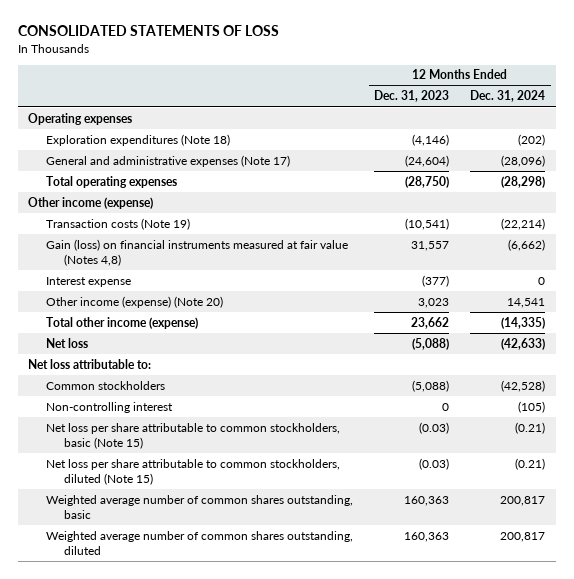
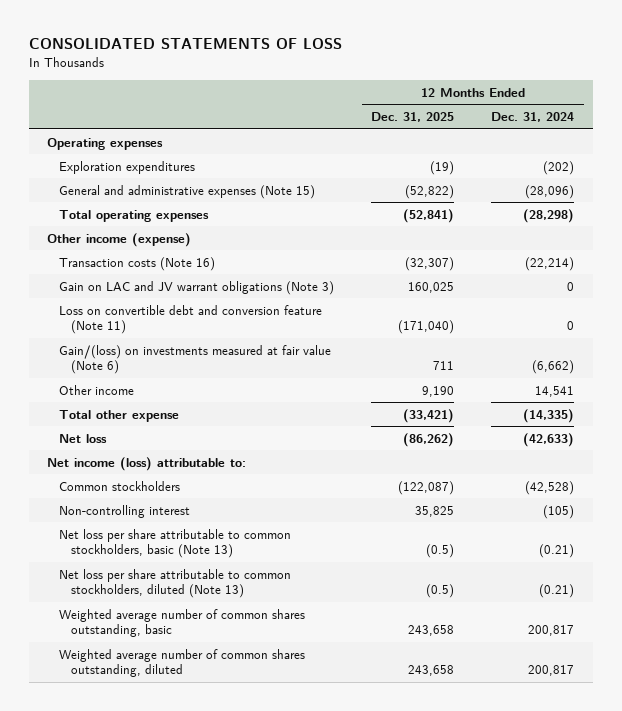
- | 12 Months Ended Dec. 31, 2023 | 12 Months Ended Dec. 31, 2024
+ | 12 Months Ended Dec. 31, 2025 | 12 Months Ended Dec. 31, 2024
- Exploration expenditures (Note 18) | (4,146) | (202)
- General and administrative expenses (Note 17) | (24,604) | (28,096)
+ Exploration expenditures | (19) | (202)
+ General and administrative expenses (Note 15) | (52,822) | (28,096)
- Transaction costs (Note 19) | (10,541) | (22,214)
- Gain (loss) on financial instruments measured at fair value (Notes 4,8) | 31,557 | (6,662)
- Interest expense | (377) | 0
- Other income (expense) (Note 20) | 3,023 | 14,541
- Total other income (expense) | 23,662 | (14,335)
+ Transaction costs (Note 16) | (32,307) | (22,214)
+ Gain on LAC and JV warrant obligations (Note 3) | 160,025 | 0
+ Loss on convertible debt and conversion feature (Note 11) | (171,040) | 0
+ Gain/(loss) on investments measured at fair value (Note 6) | 711 | (6,662)
+ Other income | 9,190 | 14,541
+ Total other expense | (33,421) | (14,335)
- Net loss attributable to:
+ Net income (loss) attributable to:
- Net loss per share attributable to common stockholders, basic (Note 15) | (0.03) | (0.21)
- Net loss per share attributable to common stockholders, diluted (Note 15) | (0.03) | (0.21)
+ Net loss per share attributable to common stockholders, basic (Note 13) | (0.5) | (0.21)
+ Net loss per share attributable to common stockholders, diluted (Note 13) | (0.5) | (0.21)

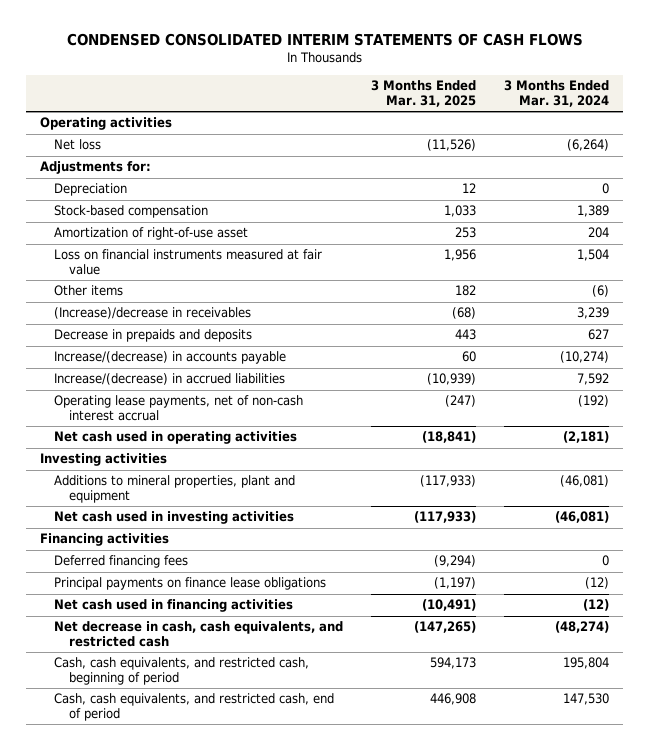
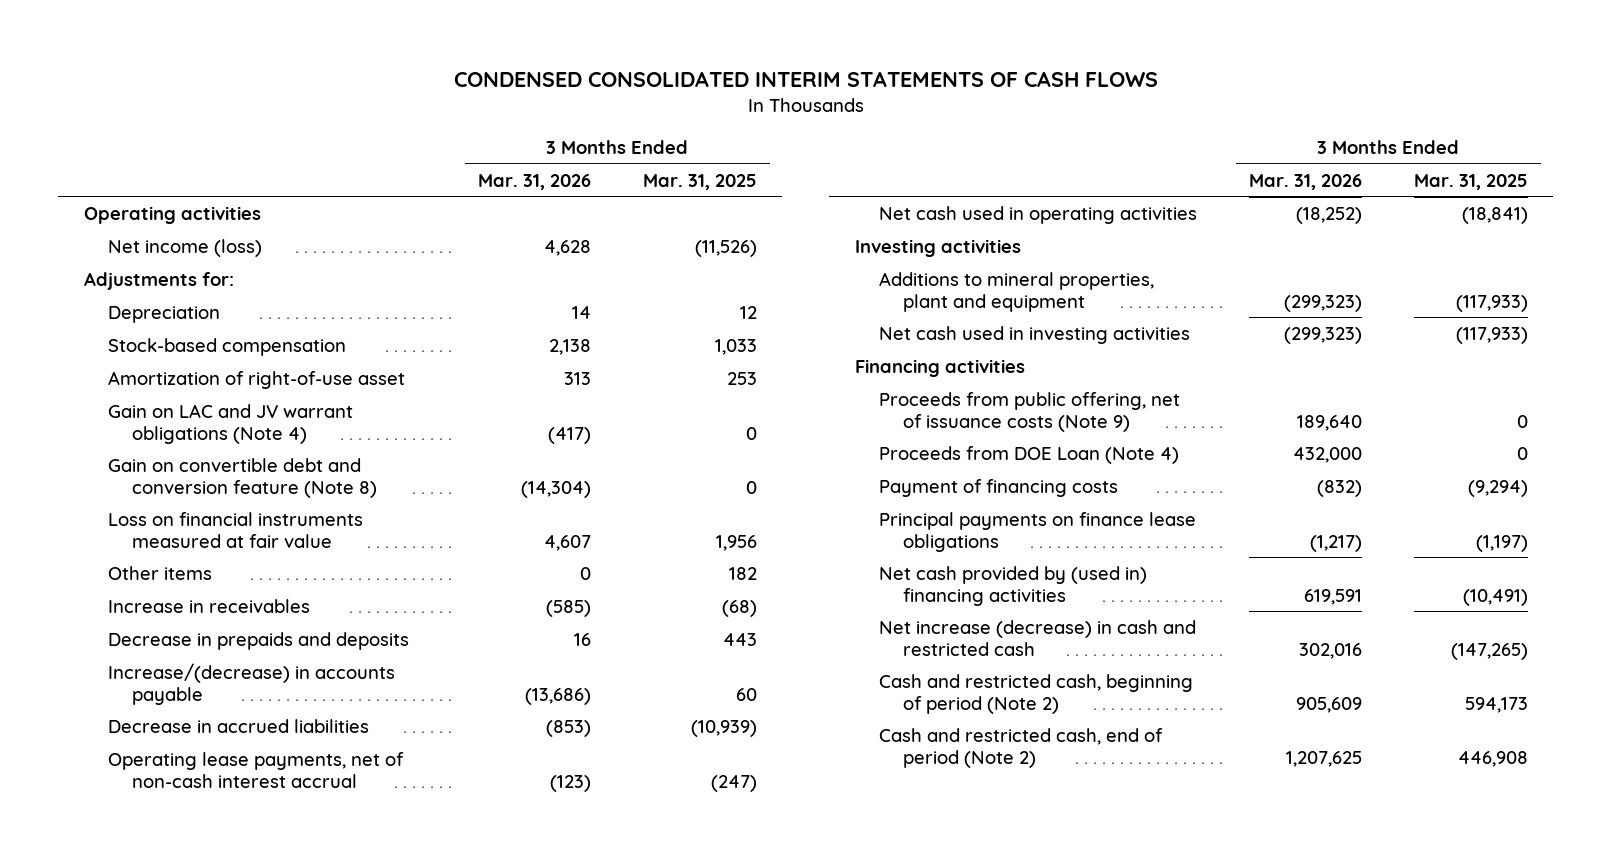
- | 3 Months Ended Mar. 31, 2025 | 3 Months Ended Mar. 31, 2024
+ | 3 Months Ended Mar. 31, 2026 | 3 Months Ended Mar. 31, 2025
- Net loss | (11,526) | (6,264)
+ Net income (loss) | 4,628 | (11,526)
+ Gain on LAC and JV warrant obligations (Note 4) | (417) | 0
+ Gain on convertible debt and conversion feature (Note 8) | (14,304) | 0
- (Increase)/decrease in receivables | (68) | 3,239
+ Increase in receivables | (585) | (68)
- Increase/(decrease) in accrued liabilities | (10,939) | 7,592
+ Decrease in accrued liabilities | (853) | (10,939)
- Deferred financing fees | (9,294) | 0
+ Proceeds from public offering, net of issuance costs (Note 9) | 189,640 | 0
+ Proceeds from DOE Loan (Note 4) | 432,000 | 0
+ Payment of financing costs | (832) | (9,294)
- Net cash used in financing activities | (10,491) | (12)
- Net decrease in cash, cash equivalents, and restricted cash | (147,265) | (48,274)
- Cash, cash equivalents, and restricted cash, beginning of period | 594,173 | 195,804
- Cash, cash equivalents, and restricted cash, end of period | 446,908 | 147,530
+ Net cash provided by (used in) financing activities | 619,591 | (10,491)
+ Net increase (decrease) in cash and restricted cash | 302,016 | (147,265)
+ Cash and restricted cash, beginning of period (Note 2) | 905,609 | 594,173
+ Cash and restricted cash, end of period (Note 2) | 1,207,625 | 446,908

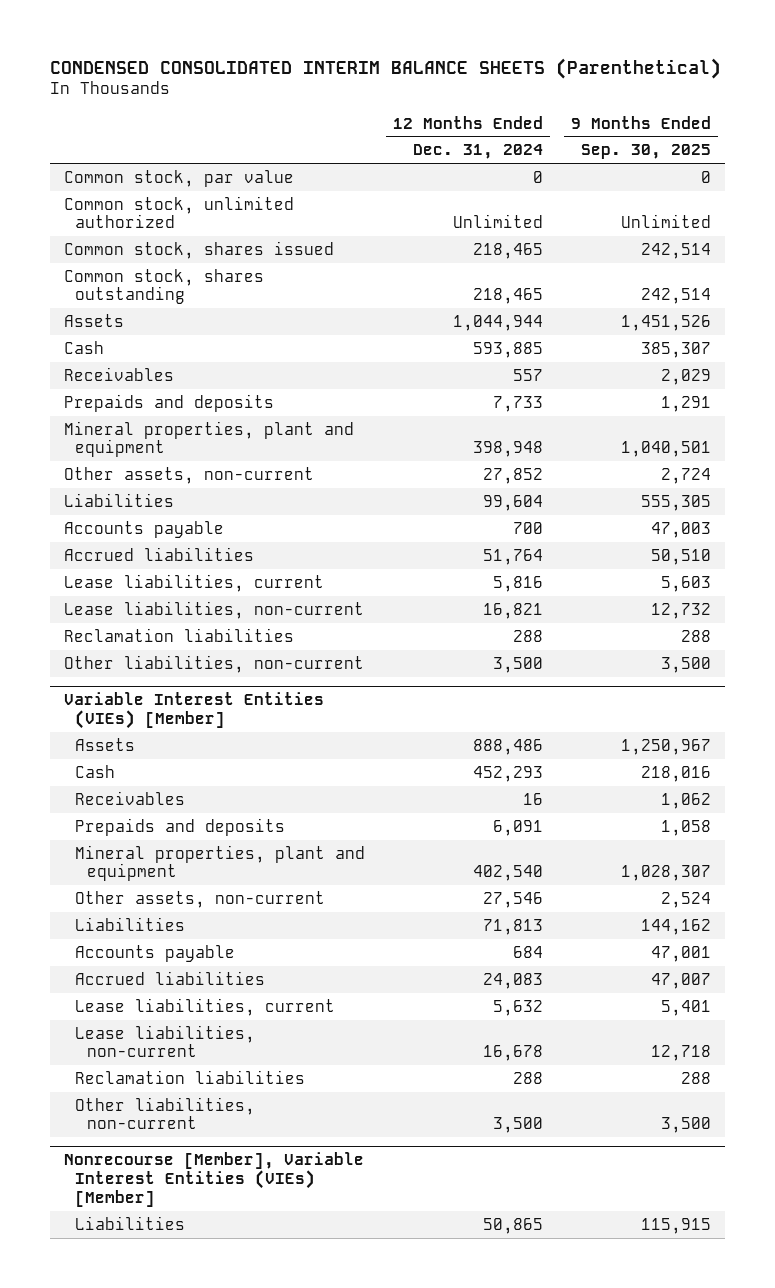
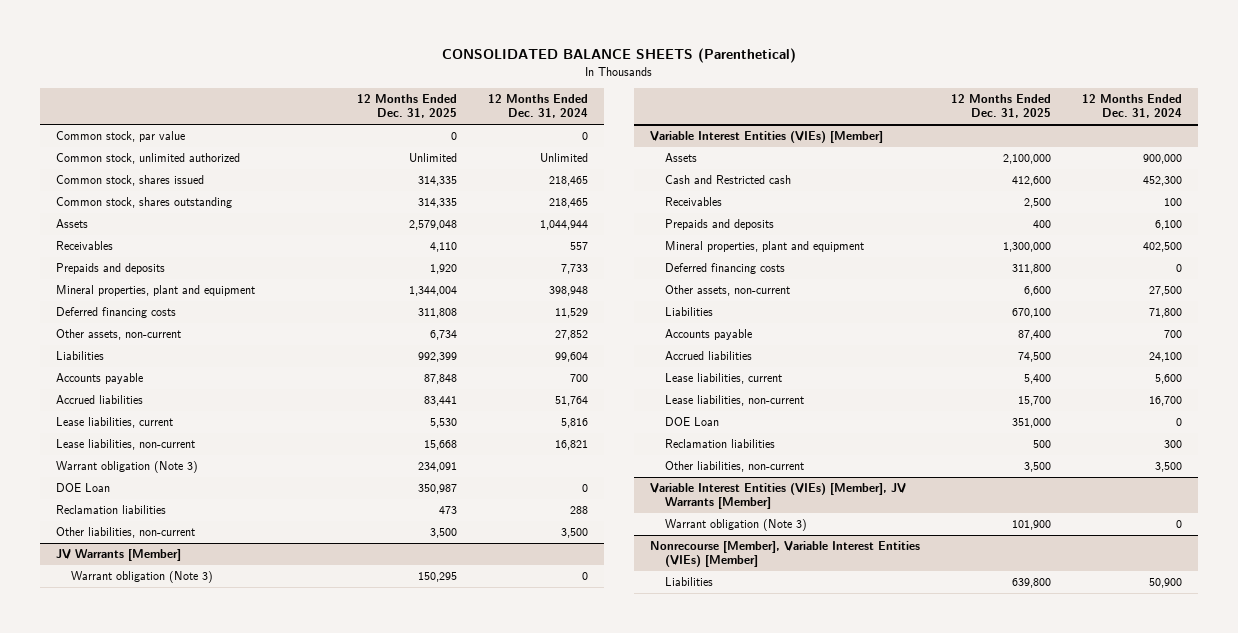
- CONDENSED CONSOLIDATED INTERIM BALANCE SHEETS (Parenthetical)
+ CONSOLIDATED BALANCE SHEETS (Parenthetical)
- | 12 Months Ended Dec. 31, 2024 | 9 Months Ended Sep. 30, 2025
+ | 12 Months Ended Dec. 31, 2025 | 12 Months Ended Dec. 31, 2024
- Cash | 593,885 | 385,307
+ Deferred financing costs | 311,808 | 11,529
+ Warrant obligation (Note 3) | 234,091 |
+ DOE Loan | 350,987 | 0
+ JV Warrants [Member]
+ Warrant obligation (Note 3) | 150,295 | 0
@ Variable Interest Entities (VIEs) [Member]
- Assets | 888,486 | 1,250,967
- Cash | 452,293 | 218,016
- Receivables | 16 | 1,062
- Prepaids and deposits | 6,091 | 1,058
- Mineral properties, plant and equipment | 402,540 | 1,028,307
- Other assets, non-current | 27,546 | 2,524
- Liabilities | 71,813 | 144,162
- Accounts payable | 684 | 47,001
- Accrued liabilities | 24,083 | 47,007
- Lease liabilities, current | 5,632 | 5,401
- Lease liabilities, non-current | 16,678 | 12,718
- Reclamation liabilities | 288 | 288
+ Assets | 2,100,000 | 900,000
+ Cash and Restricted cash | 412,600 | 452,300
+ Receivables | 2,500 | 100
+ Prepaids and deposits | 400 | 6,100
+ Mineral properties, plant and equipment | 1,300,000 | 402,500
+ Deferred financing costs | 311,800 | 0
+ Other assets, non-current | 6,600 | 27,500
+ Liabilities | 670,100 | 71,800
+ Accounts payable | 87,400 | 700
+ Accrued liabilities | 74,500 | 24,100
+ Lease liabilities, current | 5,400 | 5,600
+ Lease liabilities, non-current | 15,700 | 16,700
+ DOE Loan | 351,000 | 0
+ Reclamation liabilities | 500 | 300
+ Variable Interest Entities (VIEs) [Member], JV Warrants [Member]
+ Warrant obligation (Note 3) | 101,900 | 0
@ Nonrecourse [Member], Variable Interest Entities (VIEs) [Member]
- Liabilities | 50,865 | 115,915
+ Liabilities | 639,800 | 50,900

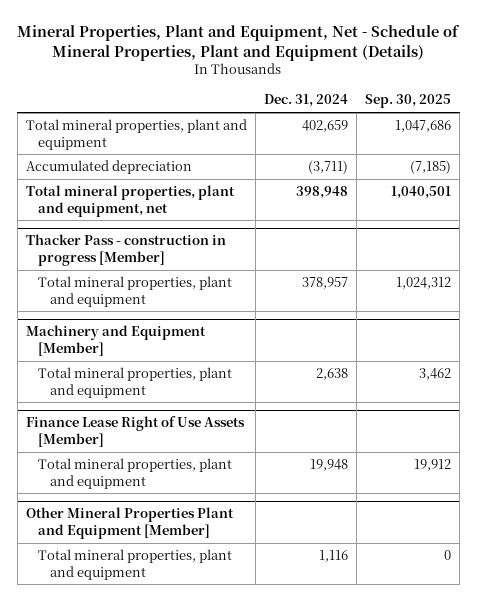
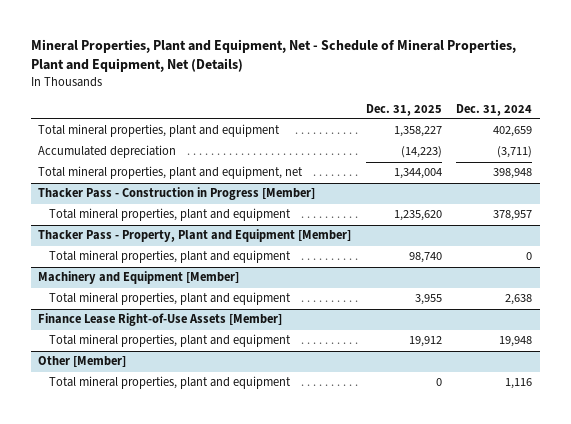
- Mineral Properties, Plant and Equipment, Net - Schedule of Mineral Properties, Plant and Equipment (Details)
+ Mineral Properties, Plant and Equipment, Net - Schedule of Mineral Properties, Plant and Equipment, Net (Details)
- | Dec. 31, 2024 | Sep. 30, 2025
+ | Dec. 31, 2025 | Dec. 31, 2024
- Thacker Pass - construction in progress [Member]
+ Thacker Pass - Construction in Progress [Member]
+ Thacker Pass - Property, Plant and Equipment [Member]
+ Total mineral properties, plant and equipment | 98,740 | 0
- Finance Lease Right of Use Assets [Member]
+ Finance Lease Right-of-Use Assets [Member]
- Other Mineral Properties Plant and Equipment [Member]
+ Other [Member]

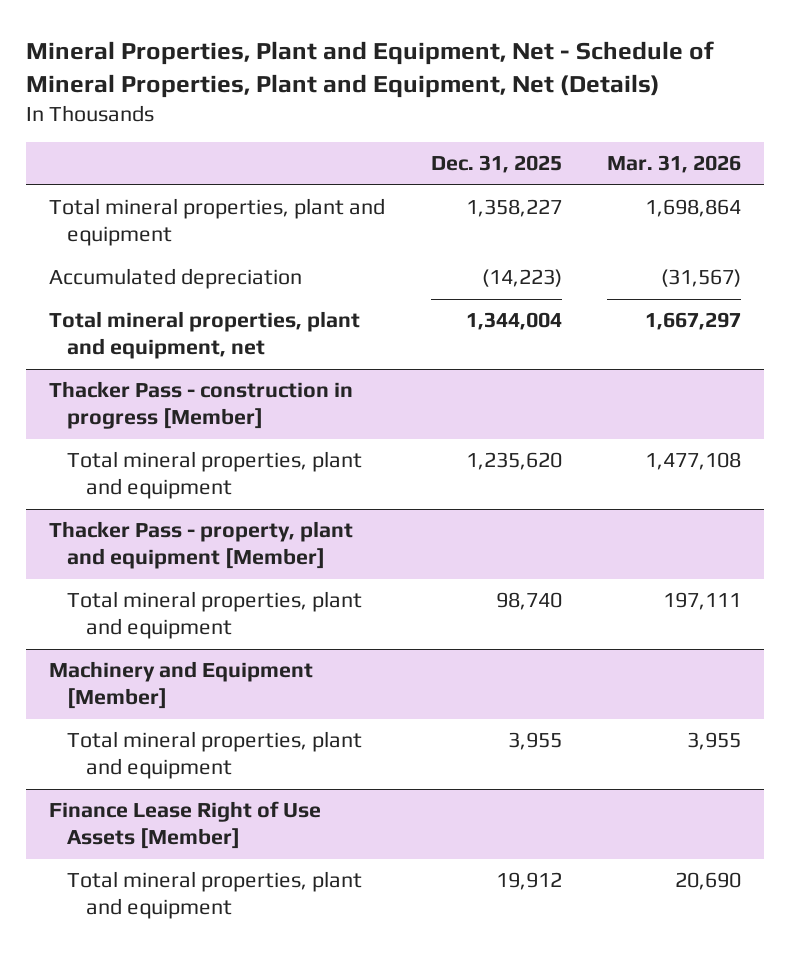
- | Dec. 31, 2025 | Dec. 31, 2024
+ | Dec. 31, 2025 | Mar. 31, 2026
- Thacker Pass - Construction in Progress [Member]
+ Thacker Pass - construction in progress [Member]
- Thacker Pass - Property, Plant and Equipment [Member]
+ Thacker Pass - property, plant and equipment [Member]
- Finance Lease Right-of-Use Assets [Member]
+ Finance Lease Right of Use Assets [Member]
- Other [Member]
- Total mineral properties, plant and equipment | 0 | 1,116

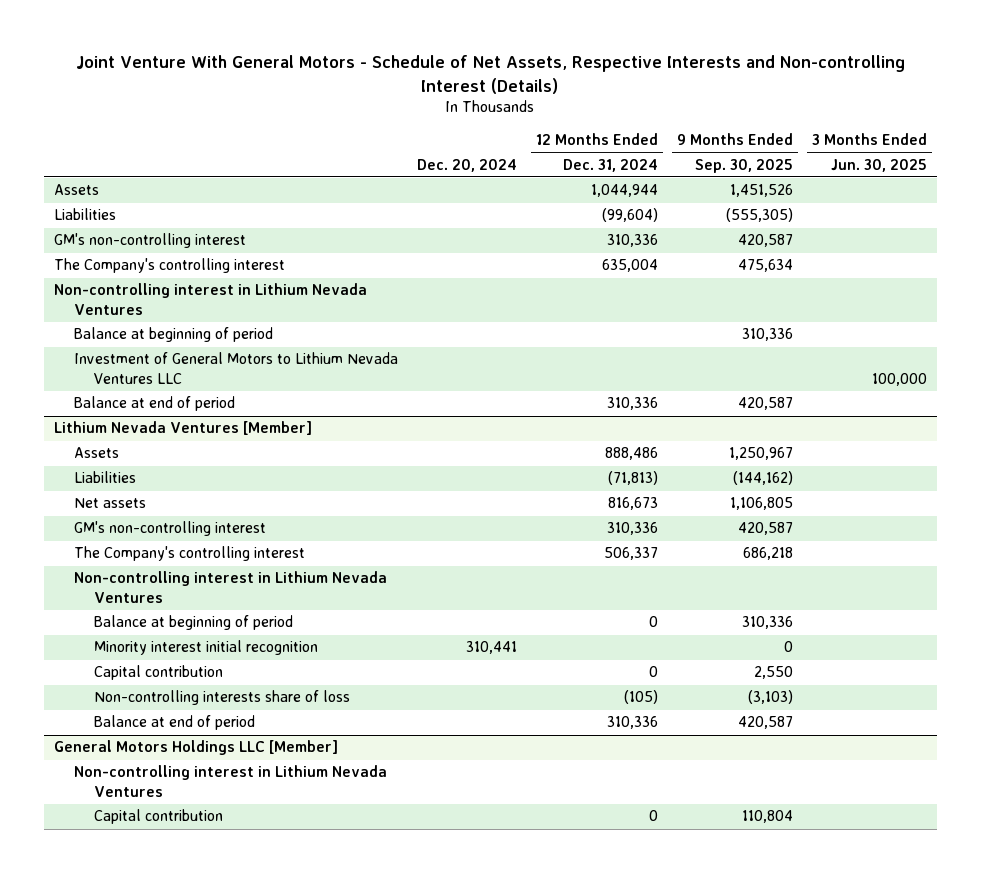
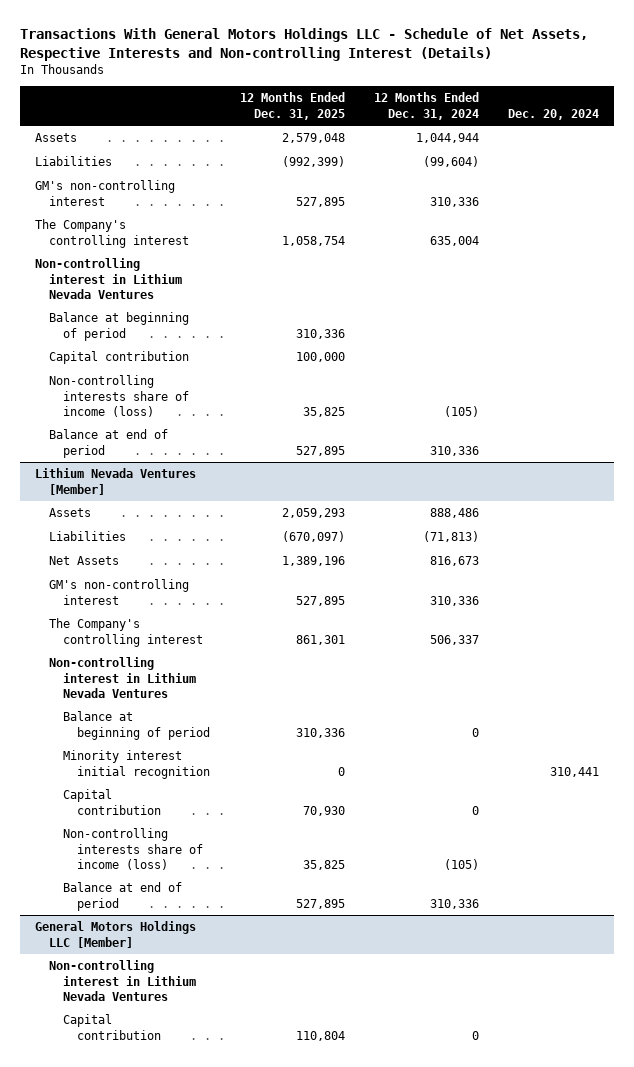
- Joint Venture With General Motors - Schedule of Net Assets, Respective Interests and Non-controlling Interest (Details)
+ Transactions With General Motors Holdings LLC - Schedule of Net Assets, Respective Interests and Non-controlling Interest (Details)
- | Dec. 20, 2024 | 12 Months Ended Dec. 31, 2024 | 9 Months Ended Sep. 30, 2025 | 3 Months Ended Jun. 30, 2025
+ | 12 Months Ended Dec. 31, 2025 | 12 Months Ended Dec. 31, 2024 | Dec. 20, 2024
- Investment of General Motors to Lithium Nevada Ventures LLC | | | | 100,000
+ Capital contribution | 100,000 | |
+ Non-controlling interests share of income (loss) | 35,825 | (105) |
@ Lithium Nevada Ventures [Member]
- Net assets | | 816,673 | 1,106,805 |
+ Net Assets | 1,389,196 | 816,673 |
- Non-controlling interests share of loss | | (105) | (3,103) |
+ Non-controlling interests share of income (loss) | 35,825 | (105) |

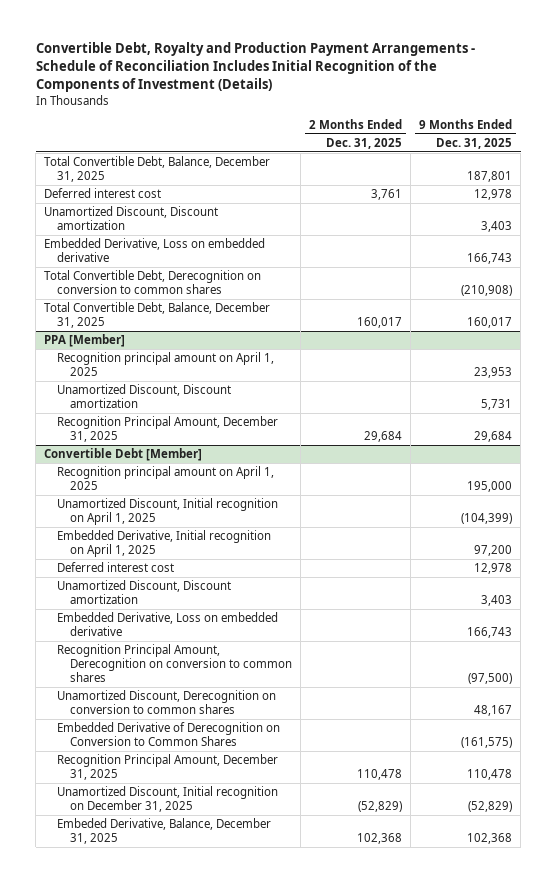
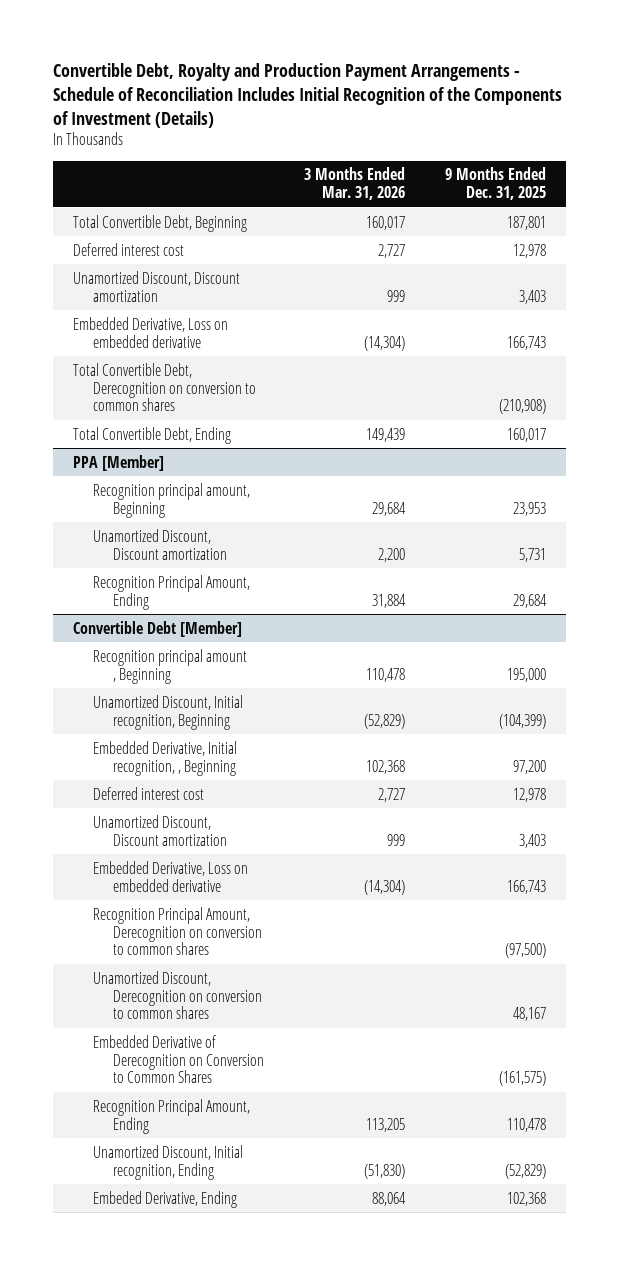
- | 2 Months Ended Dec. 31, 2025 | 9 Months Ended Dec. 31, 2025
+ | 3 Months Ended Mar. 31, 2026 | 9 Months Ended Dec. 31, 2025
- Total Convertible Debt, Balance, December 31, 2025 | | 187,801
+ Total Convertible Debt, Beginning | 160,017 | 187,801
- Total Convertible Debt, Balance, December 31, 2025 | 160,017 | 160,017
+ Total Convertible Debt, Ending | 149,439 | 160,017
@ PPA [Member]
- Recognition principal amount on April 1, 2025 | | 23,953
+ Recognition principal amount, Beginning | 29,684 | 23,953
- Recognition Principal Amount, December 31, 2025 | 29,684 | 29,684
+ Recognition Principal Amount, Ending | 31,884 | 29,684
@ Convertible Debt [Member]
- Recognition principal amount on April 1, 2025 | | 195,000
- Unamortized Discount, Initial recognition on April 1, 2025 | | (104,399)
- Embedded Derivative, Initial recognition on April 1, 2025 | | 97,200
+ Recognition principal amount , Beginning | 110,478 | 195,000
+ Unamortized Discount, Initial recognition, Beginning | (52,829) | (104,399)
+ Embedded Derivative, Initial recognition, , Beginning | 102,368 | 97,200
- Recognition Principal Amount, December 31, 2025 | 110,478 | 110,478
- Unamortized Discount, Initial recognition on December 31, 2025 | (52,829) | (52,829)
- Embeded Derivative, Balance, December 31, 2025 | 102,368 | 102,368
+ Recognition Principal Amount, Ending | 113,205 | 110,478
+ Unamortized Discount, Initial recognition, Ending | (51,830) | (52,829)
+ Embeded Derivative, Ending | 88,064 | 102,368

